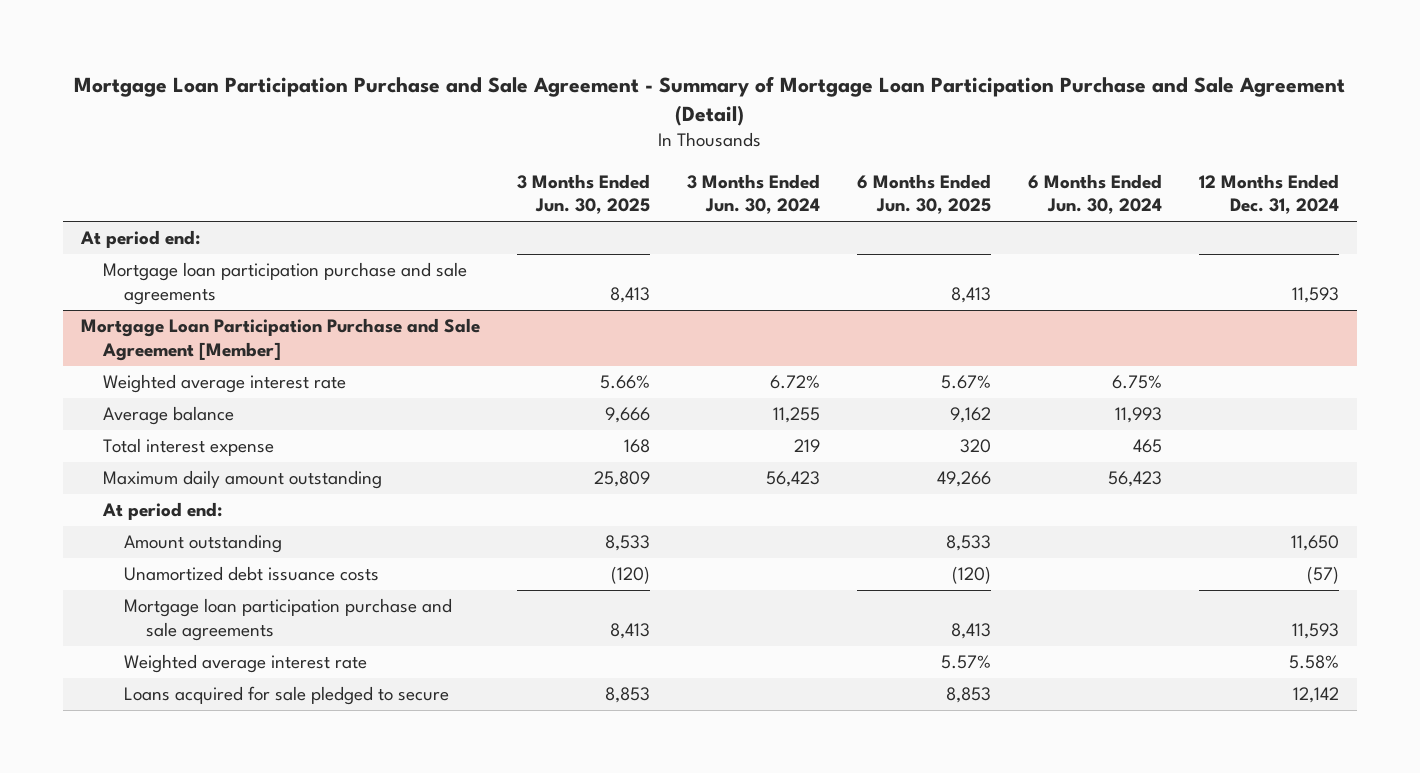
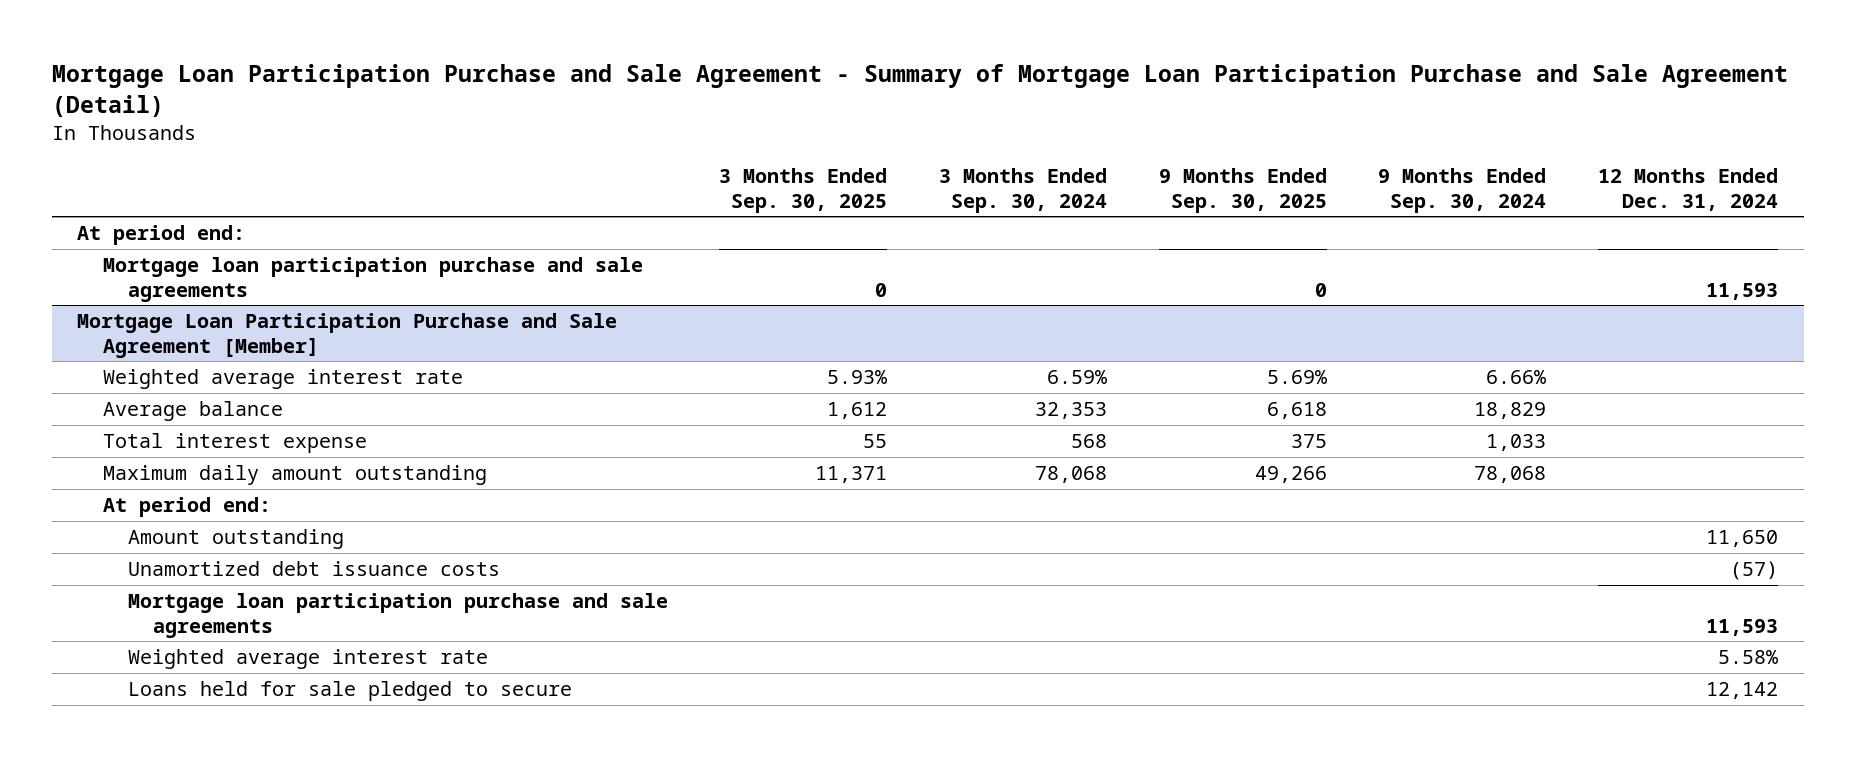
- | 3 Months Ended Jun. 30, 2025 | 3 Months Ended Jun. 30, 2024 | 6 Months Ended Jun. 30, 2025 | 6 Months Ended Jun. 30, 2024 | 12 Months Ended Dec. 31, 2024
+ | 3 Months Ended Sep. 30, 2025 | 3 Months Ended Sep. 30, 2024 | 9 Months Ended Sep. 30, 2025 | 9 Months Ended Sep. 30, 2024 | 12 Months Ended Dec. 31, 2024
@ Mortgage Loan Participation Purchase and Sale Agreement [Member]
- Loans acquired for sale pledged to secure | 8,853 | | 8,853 | | 12,142
+ Loans held for sale pledged to secure | | | | | 12,142

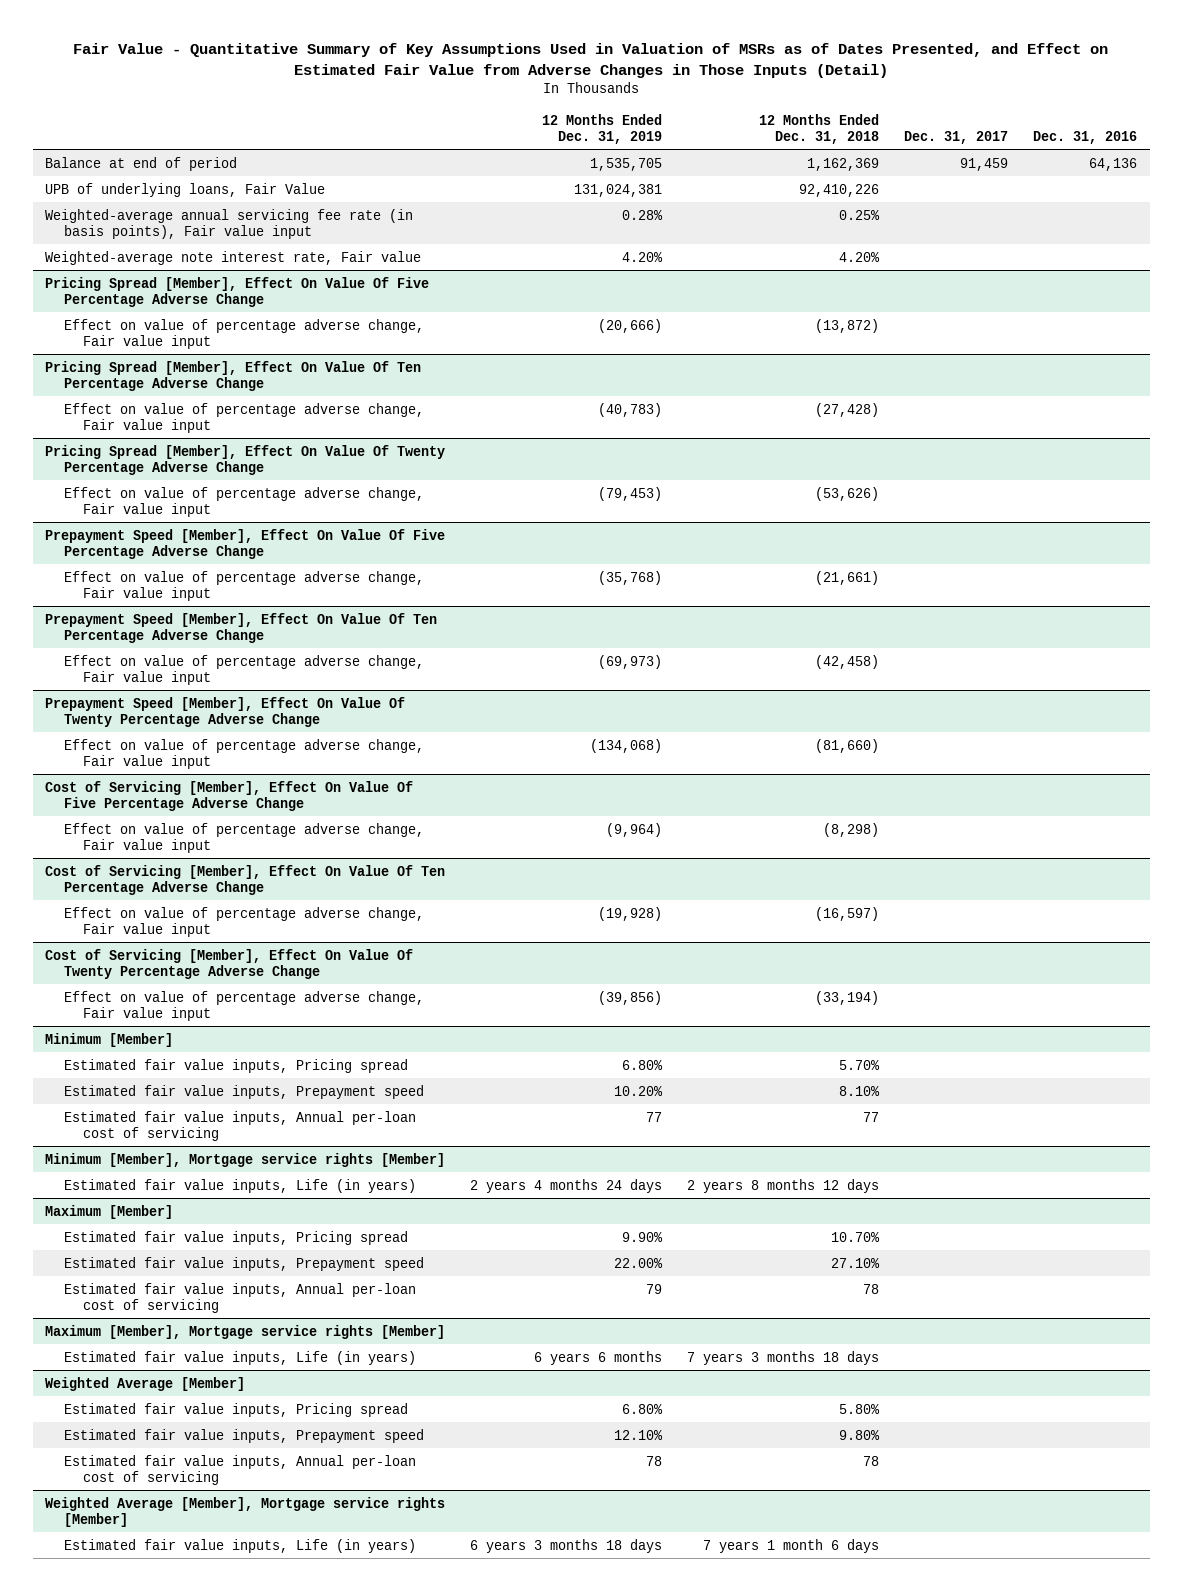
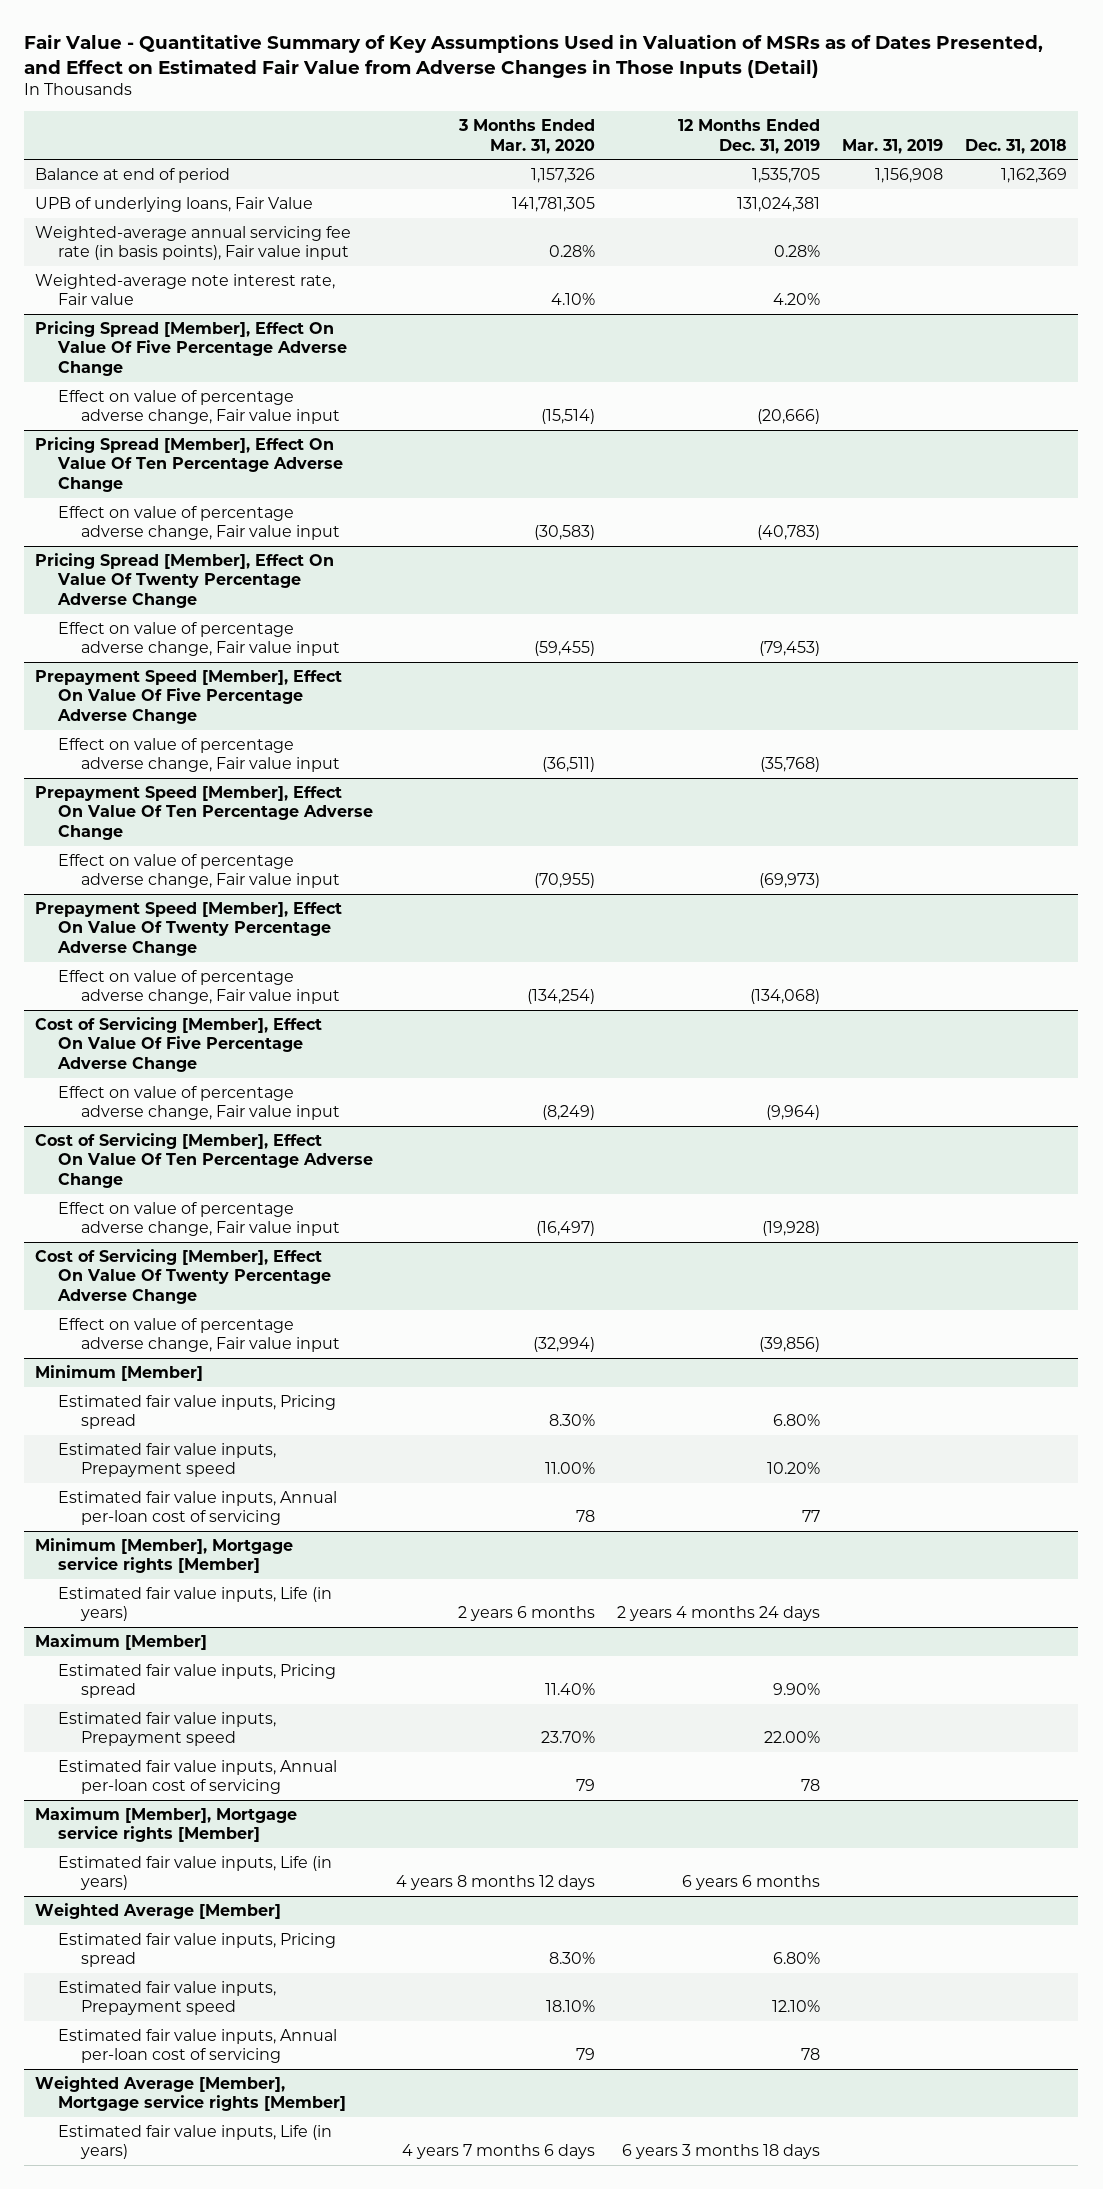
- | 12 Months Ended Dec. 31, 2019 | 12 Months Ended Dec. 31, 2018 | Dec. 31, 2017 | Dec. 31, 2016
+ | 3 Months Ended Mar. 31, 2020 | 12 Months Ended Dec. 31, 2019 | Mar. 31, 2019 | Dec. 31, 2018
@ Maximum [Member]
- Estimated fair value inputs, Annual per-loan cost of servicing | 79 | 78 | |
+ Estimated fair value inputs, Annual per-loan cost of servicing | 79 | 78 | |

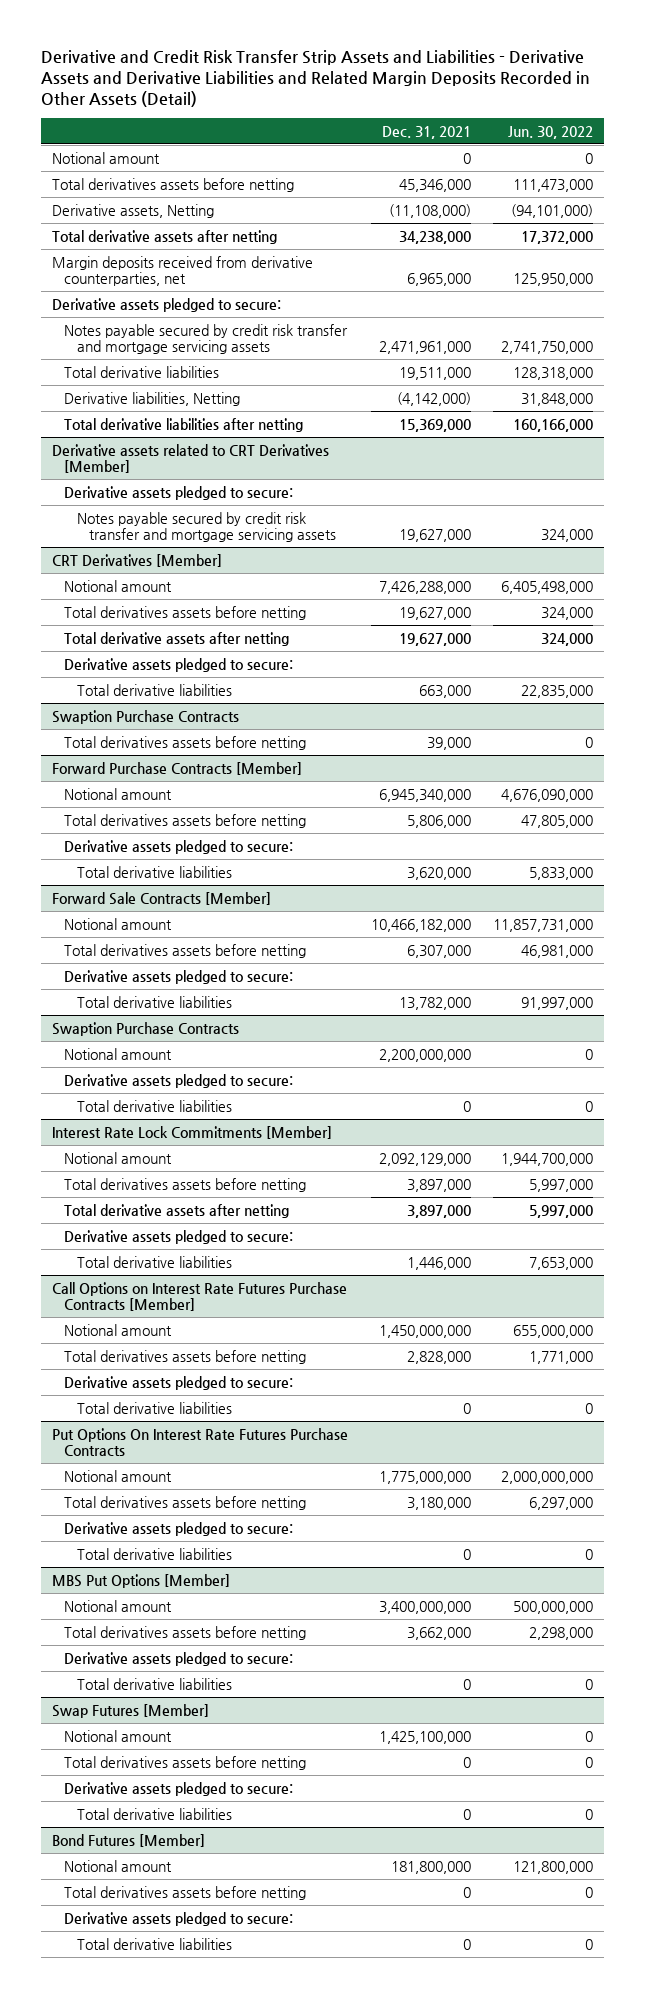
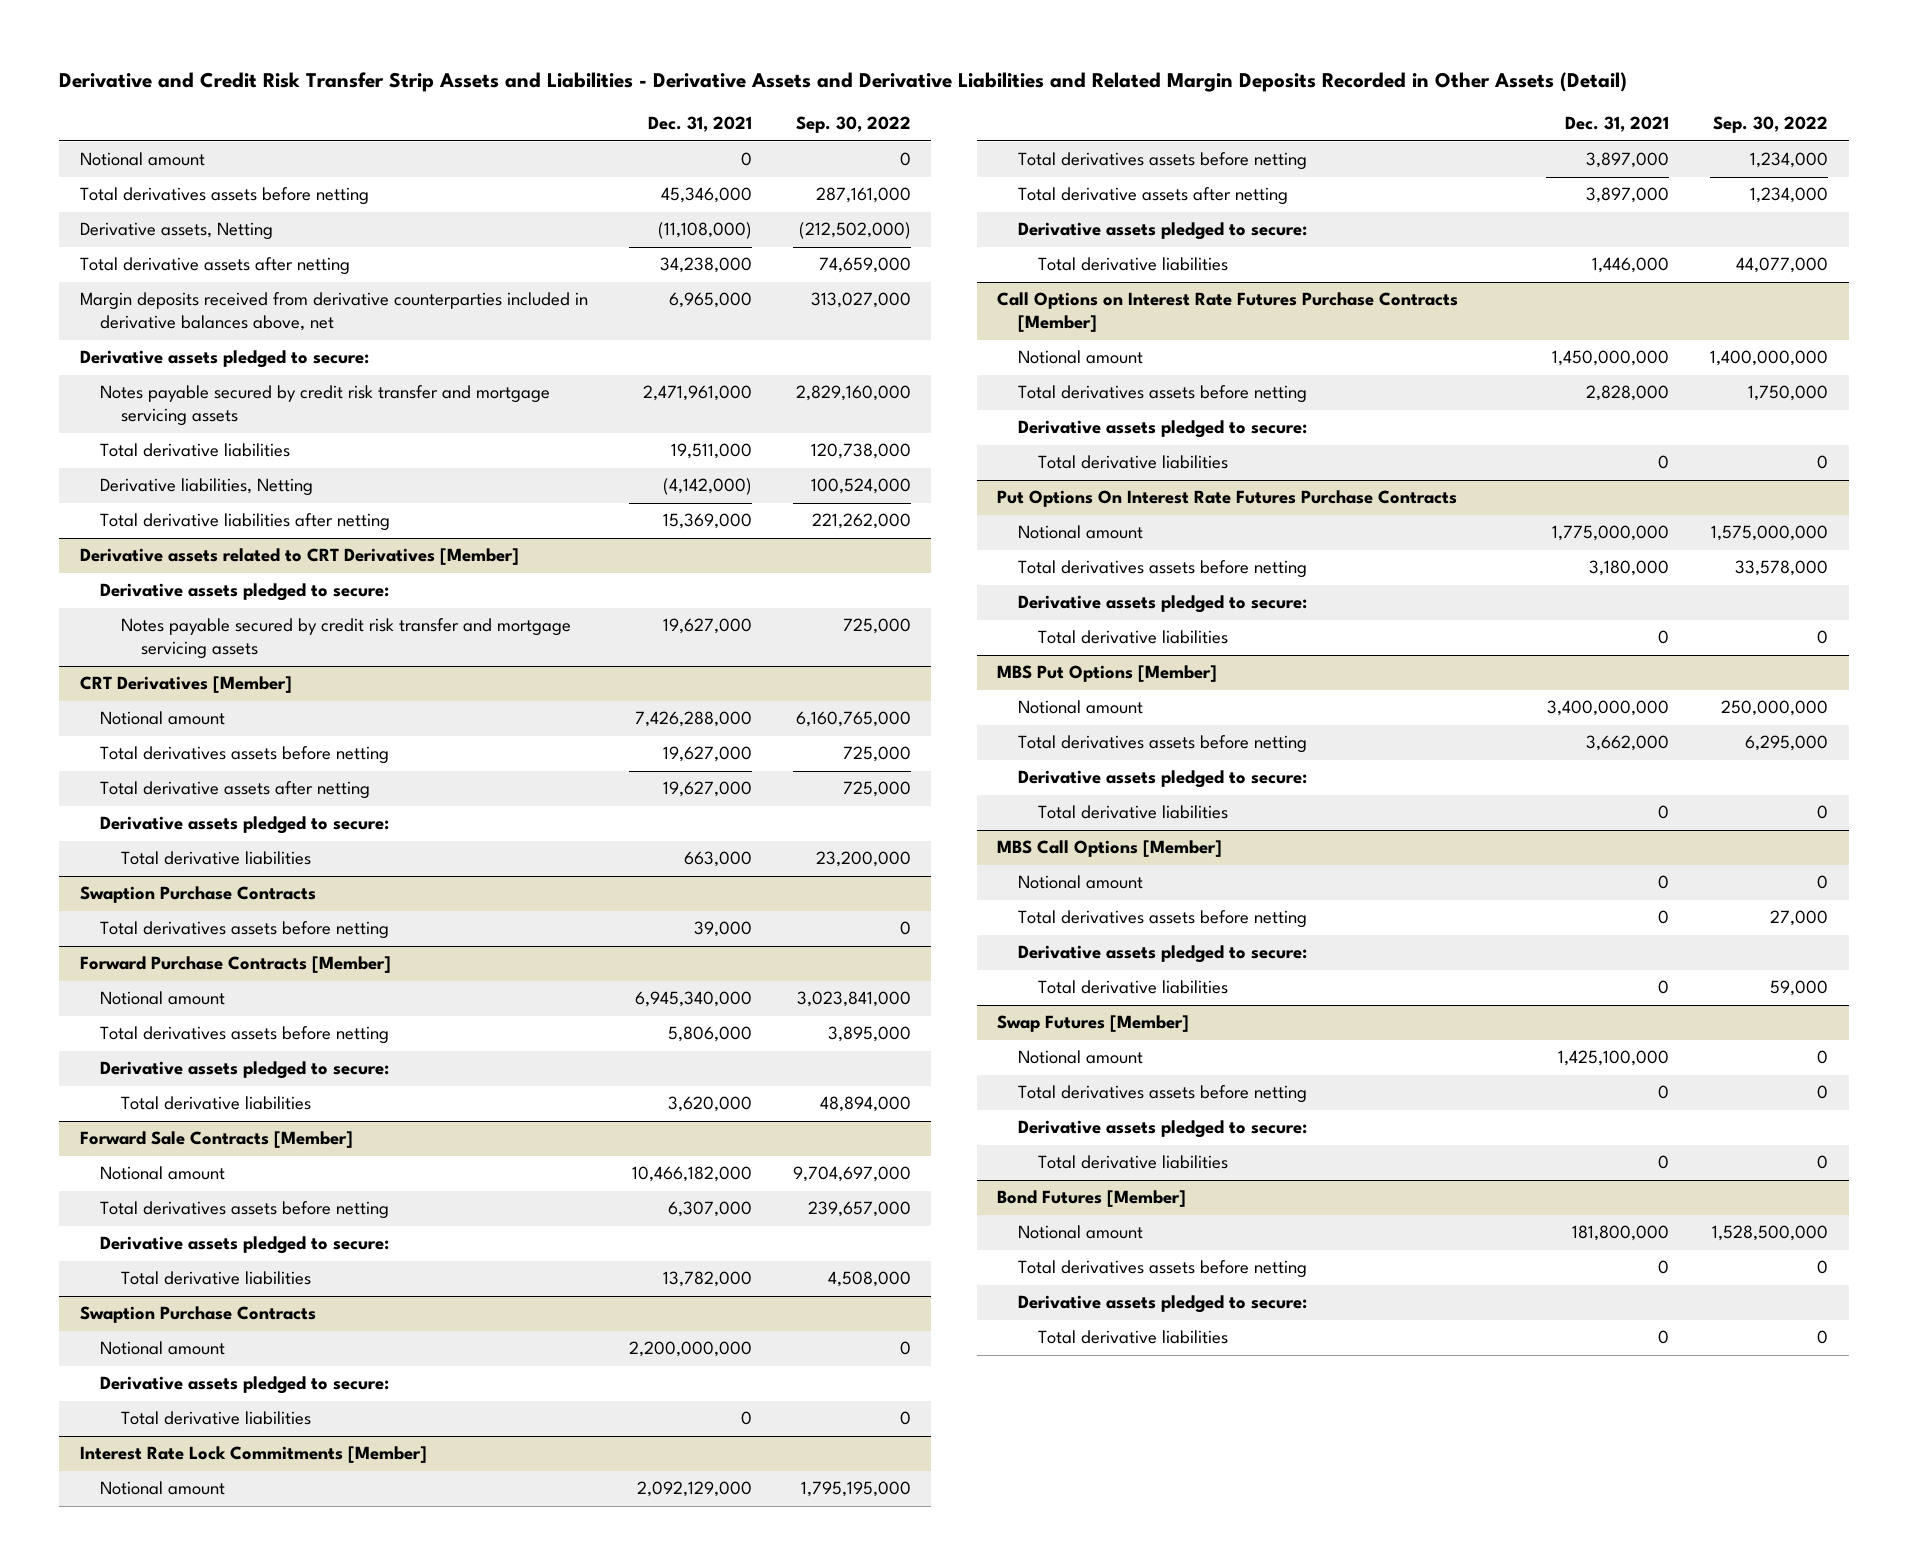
- | Dec. 31, 2021 | Jun. 30, 2022
+ | Dec. 31, 2021 | Sep. 30, 2022
- Margin deposits received from derivative counterparties, net | 6,965,000 | 125,950,000
+ Margin deposits received from derivative counterparties included in derivative balances above, net | 6,965,000 | 313,027,000
+ MBS Call Options [Member]
+ Notional amount | 0 | 0
+ Total derivatives assets before netting | 0 | 27,000
+ Derivative assets pledged to secure:
+ Total derivative liabilities | 0 | 59,000

